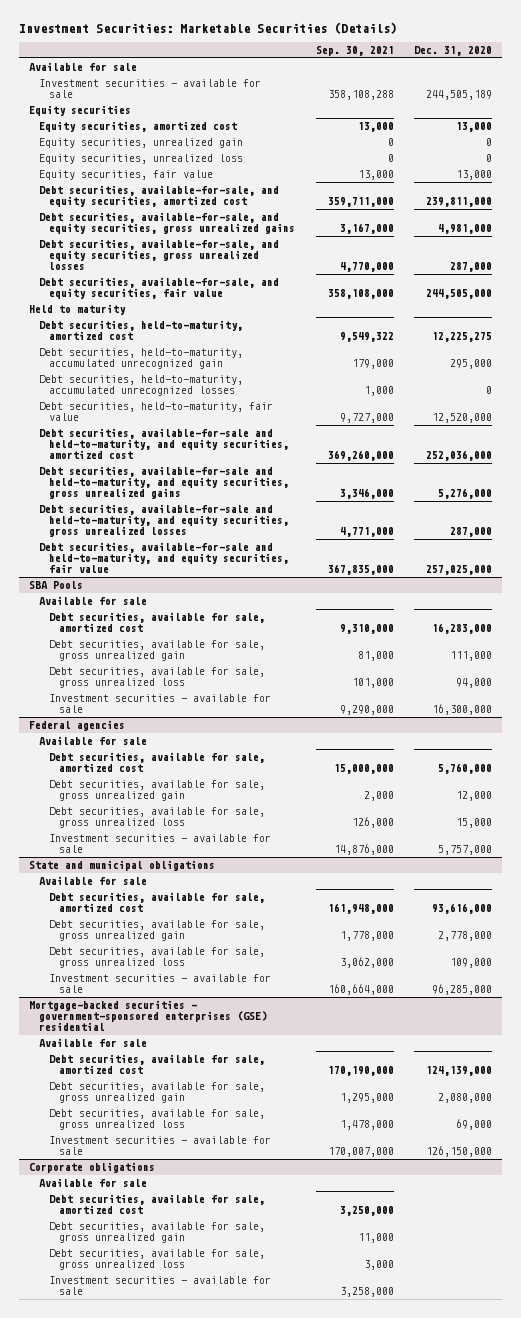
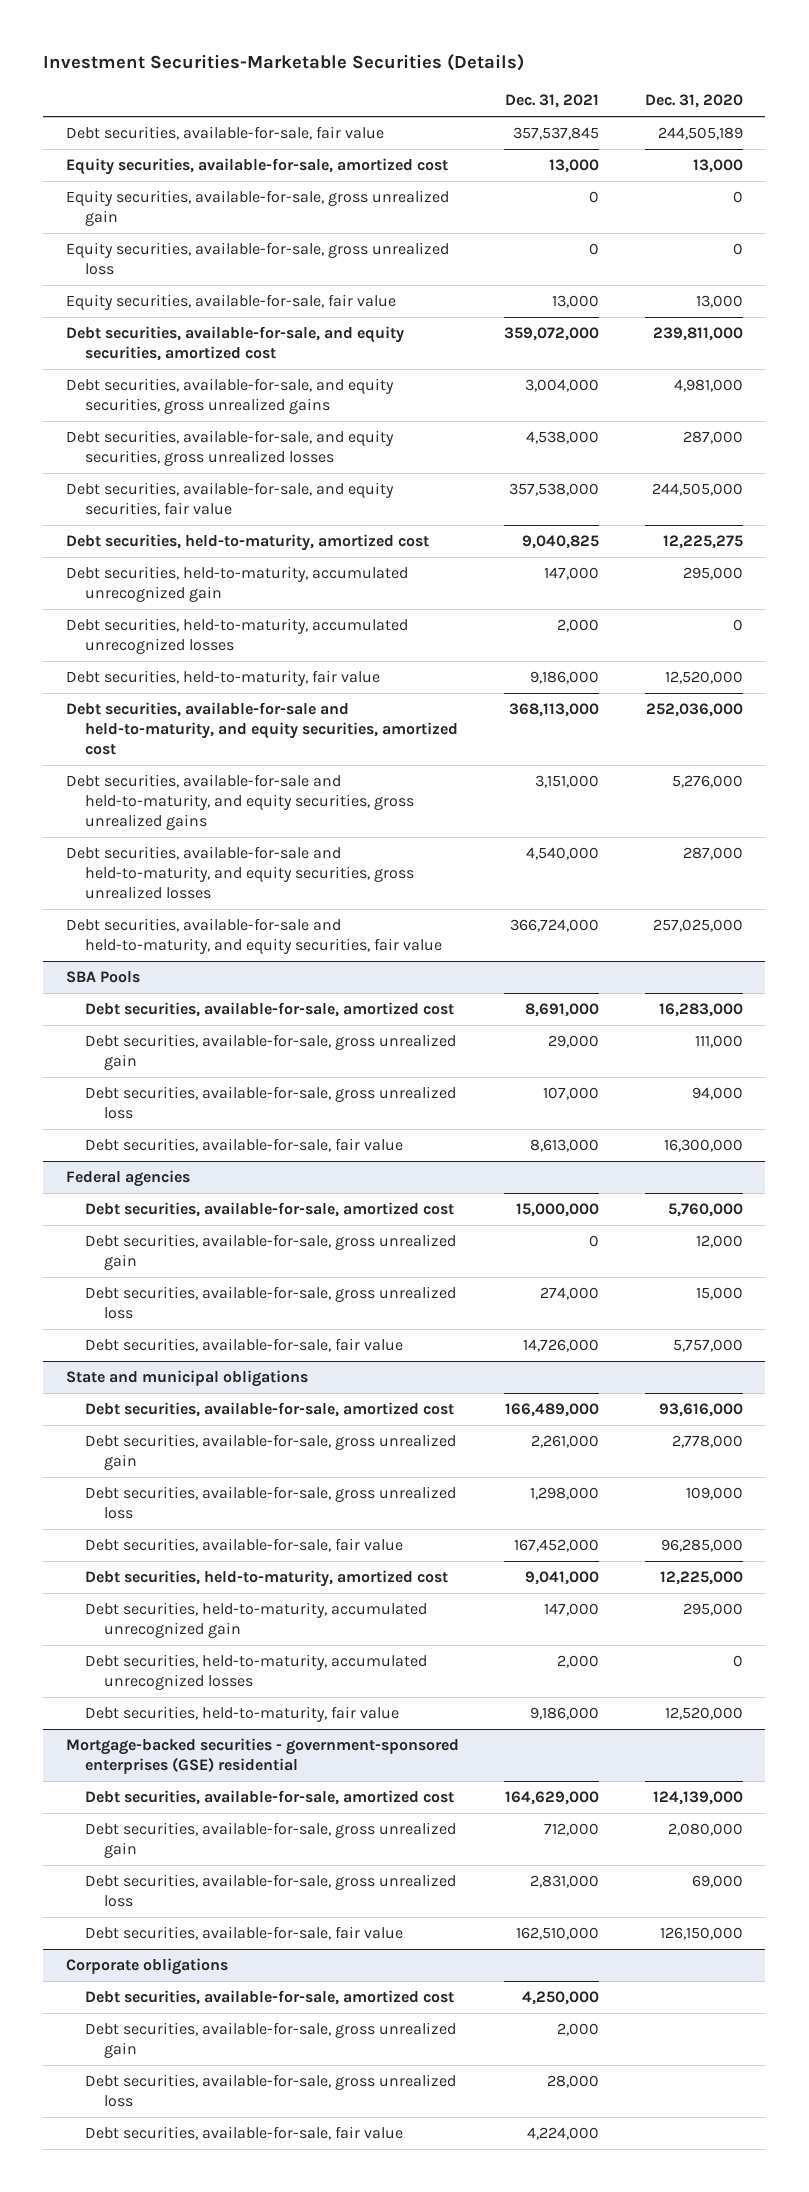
- Investment Securities: Marketable Securities (Details)
+ Investment Securities-Marketable Securities (Details)
- | Sep. 30, 2021 | Dec. 31, 2020
+ | Dec. 31, 2021 | Dec. 31, 2020
- Available for sale
- Investment securities - available for sale | 358,108,288 | 244,505,189
- Equity securities
- Equity securities, amortized cost | 13,000 | 13,000
- Equity securities, unrealized gain | 0 | 0
- Equity securities, unrealized loss | 0 | 0
- Equity securities, fair value | 13,000 | 13,000
+ Debt securities, available-for-sale, fair value | 357,537,845 | 244,505,189
+ Equity securities, available-for-sale, amortized cost | 13,000 | 13,000
+ Equity securities, available-for-sale, gross unrealized gain | 0 | 0
+ Equity securities, available-for-sale, gross unrealized loss | 0 | 0
+ Equity securities, available-for-sale, fair value | 13,000 | 13,000
- Held to maturity
@ SBA Pools
- Available for sale
- Debt securities, available for sale, amortized cost | 9,310,000 | 16,283,000
- Debt securities, available for sale, gross unrealized gain | 81,000 | 111,000
- Debt securities, available for sale, gross unrealized loss | 101,000 | 94,000
- Investment securities - available for sale | 9,290,000 | 16,300,000
+ Debt securities, available-for-sale, amortized cost | 8,691,000 | 16,283,000
+ Debt securities, available-for-sale, gross unrealized gain | 29,000 | 111,000
+ Debt securities, available-for-sale, gross unrealized loss | 107,000 | 94,000
+ Debt securities, available-for-sale, fair value | 8,613,000 | 16,300,000
@ Federal agencies
- Available for sale
- Debt securities, available for sale, amortized cost | 15,000,000 | 5,760,000
- Debt securities, available for sale, gross unrealized gain | 2,000 | 12,000
- Debt securities, available for sale, gross unrealized loss | 126,000 | 15,000
- Investment securities - available for sale | 14,876,000 | 5,757,000
+ Debt securities, available-for-sale, amortized cost | 15,000,000 | 5,760,000
+ Debt securities, available-for-sale, gross unrealized gain | 0 | 12,000
+ Debt securities, available-for-sale, gross unrealized loss | 274,000 | 15,000
+ Debt securities, available-for-sale, fair value | 14,726,000 | 5,757,000
@ State and municipal obligations
- Available for sale
- Debt securities, available for sale, amortized cost | 161,948,000 | 93,616,000
- Debt securities, available for sale, gross unrealized gain | 1,778,000 | 2,778,000
- Debt securities, available for sale, gross unrealized loss | 3,062,000 | 109,000
- Investment securities - available for sale | 160,664,000 | 96,285,000
+ Debt securities, available-for-sale, amortized cost | 166,489,000 | 93,616,000
+ Debt securities, available-for-sale, gross unrealized gain | 2,261,000 | 2,778,000
+ Debt securities, available-for-sale, gross unrealized loss | 1,298,000 | 109,000
+ Debt securities, available-for-sale, fair value | 167,452,000 | 96,285,000
+ Debt securities, held-to-maturity, amortized cost | 9,041,000 | 12,225,000
+ Debt securities, held-to-maturity, accumulated unrecognized gain | 147,000 | 295,000
+ Debt securities, held-to-maturity, accumulated unrecognized losses | 2,000 | 0
+ Debt securities, held-to-maturity, fair value | 9,186,000 | 12,520,000
@ Mortgage-backed securities - government-sponsored enterprises (GSE) residential
- Available for sale
- Debt securities, available for sale, amortized cost | 170,190,000 | 124,139,000
- Debt securities, available for sale, gross unrealized gain | 1,295,000 | 2,080,000
- Debt securities, available for sale, gross unrealized loss | 1,478,000 | 69,000
- Investment securities - available for sale | 170,007,000 | 126,150,000
+ Debt securities, available-for-sale, amortized cost | 164,629,000 | 124,139,000
+ Debt securities, available-for-sale, gross unrealized gain | 712,000 | 2,080,000
+ Debt securities, available-for-sale, gross unrealized loss | 2,831,000 | 69,000
+ Debt securities, available-for-sale, fair value | 162,510,000 | 126,150,000
@ Corporate obligations
- Available for sale
- Debt securities, available for sale, amortized cost | 3,250,000 |
- Debt securities, available for sale, gross unrealized gain | 11,000 |
- Debt securities, available for sale, gross unrealized loss | 3,000 |
- Investment securities - available for sale | 3,258,000 |
+ Debt securities, available-for-sale, amortized cost | 4,250,000 |
+ Debt securities, available-for-sale, gross unrealized gain | 2,000 |
+ Debt securities, available-for-sale, gross unrealized loss | 28,000 |
+ Debt securities, available-for-sale, fair value | 4,224,000 |

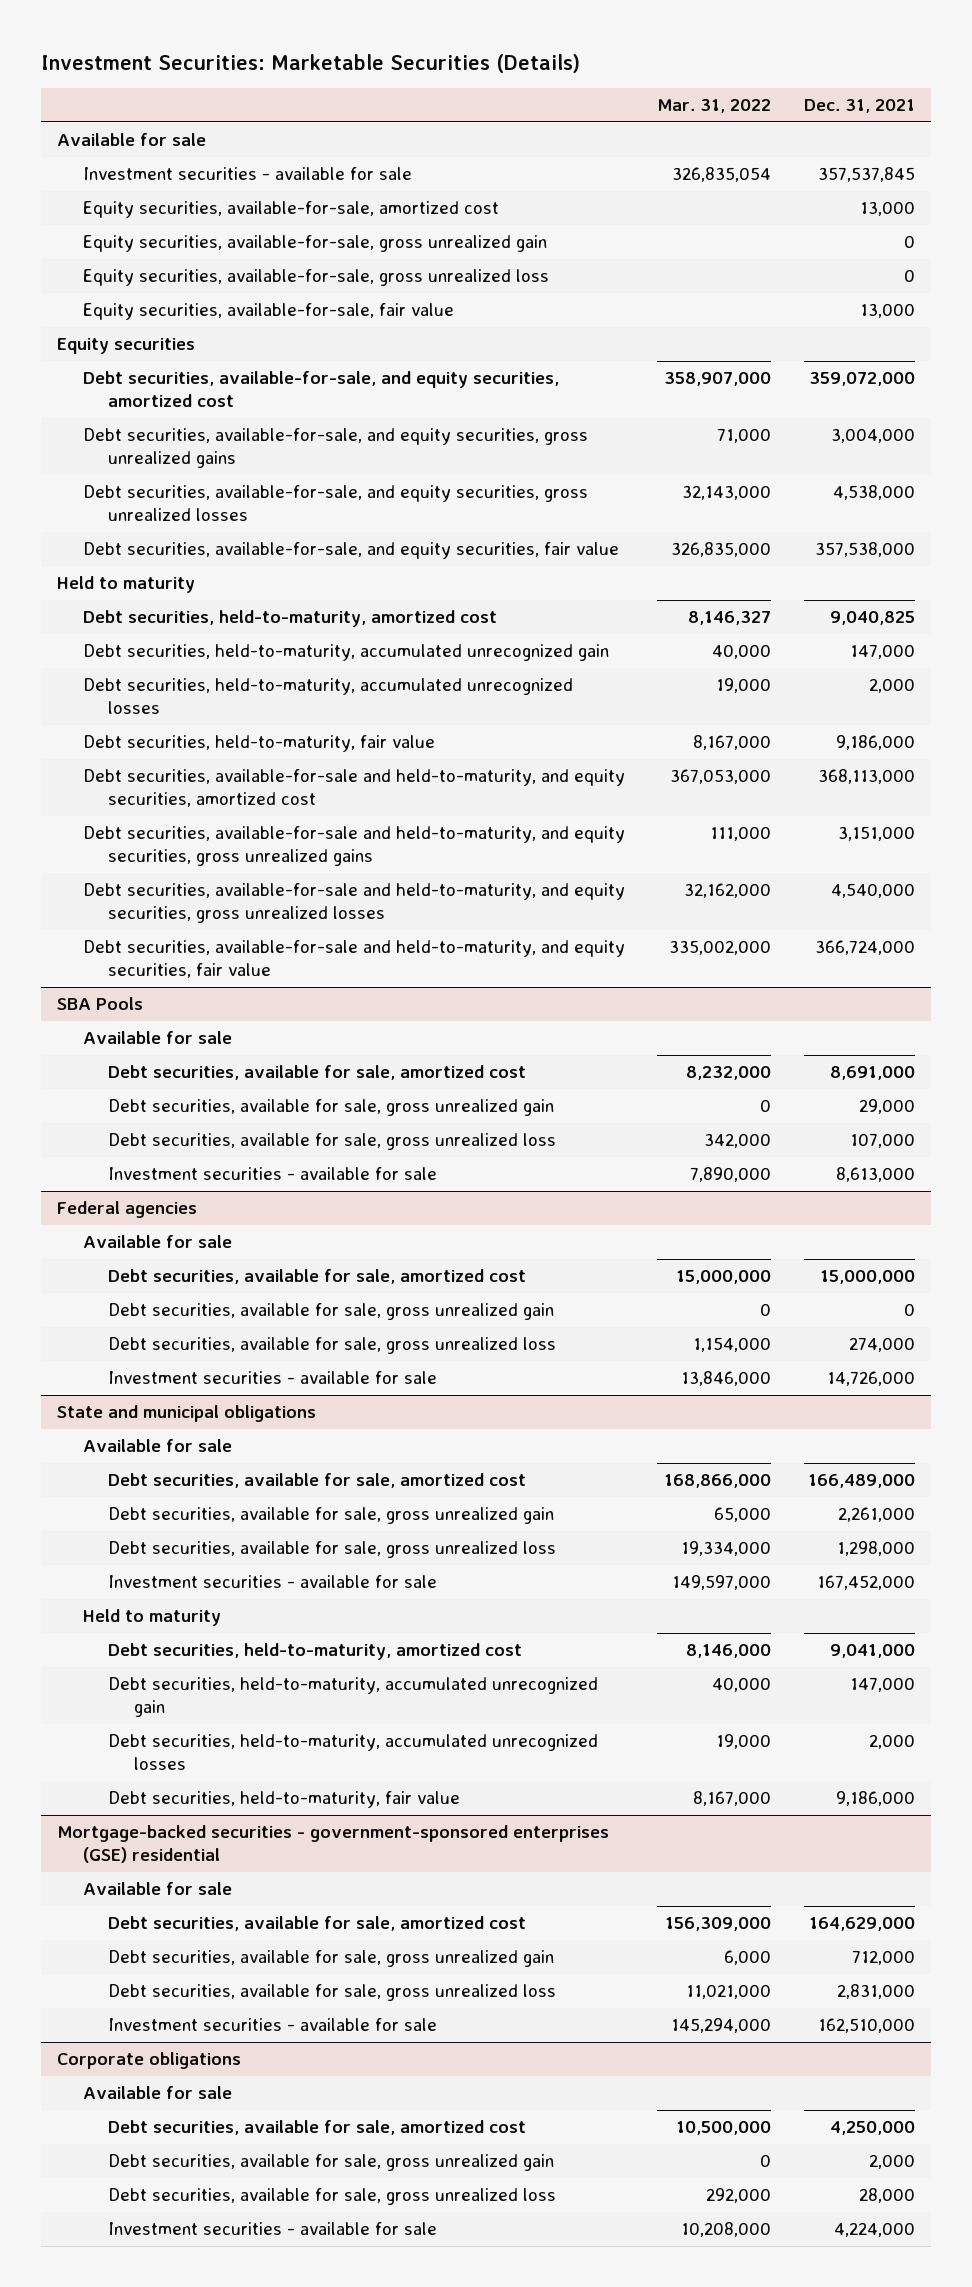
- Investment Securities-Marketable Securities (Details)
+ Investment Securities: Marketable Securities (Details)
- | Dec. 31, 2021 | Dec. 31, 2020
+ | Mar. 31, 2022 | Dec. 31, 2021
- Debt securities, available-for-sale, fair value | 357,537,845 | 244,505,189
+ Available for sale
+ Investment securities - available for sale | 326,835,054 | 357,537,845
+ Equity securities
+ Held to maturity
@ SBA Pools
- Debt securities, available-for-sale, amortized cost | 8,691,000 | 16,283,000
- Debt securities, available-for-sale, gross unrealized gain | 29,000 | 111,000
- Debt securities, available-for-sale, gross unrealized loss | 107,000 | 94,000
- Debt securities, available-for-sale, fair value | 8,613,000 | 16,300,000
+ Available for sale
+ Debt securities, available for sale, amortized cost | 8,232,000 | 8,691,000
+ Debt securities, available for sale, gross unrealized gain | 0 | 29,000
+ Debt securities, available for sale, gross unrealized loss | 342,000 | 107,000
+ Investment securities - available for sale | 7,890,000 | 8,613,000
@ Federal agencies
- Debt securities, available-for-sale, amortized cost | 15,000,000 | 5,760,000
- Debt securities, available-for-sale, gross unrealized gain | 0 | 12,000
- Debt securities, available-for-sale, gross unrealized loss | 274,000 | 15,000
- Debt securities, available-for-sale, fair value | 14,726,000 | 5,757,000
+ Available for sale
+ Debt securities, available for sale, amortized cost | 15,000,000 | 15,000,000
+ Debt securities, available for sale, gross unrealized gain | 0 | 0
+ Debt securities, available for sale, gross unrealized loss | 1,154,000 | 274,000
+ Investment securities - available for sale | 13,846,000 | 14,726,000
@ State and municipal obligations
- Debt securities, available-for-sale, amortized cost | 166,489,000 | 93,616,000
- Debt securities, available-for-sale, gross unrealized gain | 2,261,000 | 2,778,000
- Debt securities, available-for-sale, gross unrealized loss | 1,298,000 | 109,000
- Debt securities, available-for-sale, fair value | 167,452,000 | 96,285,000
+ Available for sale
+ Debt securities, available for sale, amortized cost | 168,866,000 | 166,489,000
+ Debt securities, available for sale, gross unrealized gain | 65,000 | 2,261,000
+ Debt securities, available for sale, gross unrealized loss | 19,334,000 | 1,298,000
+ Investment securities - available for sale | 149,597,000 | 167,452,000
+ Held to maturity
@ Mortgage-backed securities - government-sponsored enterprises (GSE) residential
- Debt securities, available-for-sale, amortized cost | 164,629,000 | 124,139,000
- Debt securities, available-for-sale, gross unrealized gain | 712,000 | 2,080,000
- Debt securities, available-for-sale, gross unrealized loss | 2,831,000 | 69,000
- Debt securities, available-for-sale, fair value | 162,510,000 | 126,150,000
+ Available for sale
+ Debt securities, available for sale, amortized cost | 156,309,000 | 164,629,000
+ Debt securities, available for sale, gross unrealized gain | 6,000 | 712,000
+ Debt securities, available for sale, gross unrealized loss | 11,021,000 | 2,831,000
+ Investment securities - available for sale | 145,294,000 | 162,510,000
@ Corporate obligations
- Debt securities, available-for-sale, amortized cost | 4,250,000 |
- Debt securities, available-for-sale, gross unrealized gain | 2,000 |
- Debt securities, available-for-sale, gross unrealized loss | 28,000 |
- Debt securities, available-for-sale, fair value | 4,224,000 |
+ Available for sale
+ Debt securities, available for sale, amortized cost | 10,500,000 | 4,250,000
+ Debt securities, available for sale, gross unrealized gain | 0 | 2,000
+ Debt securities, available for sale, gross unrealized loss | 292,000 | 28,000
+ Investment securities - available for sale | 10,208,000 | 4,224,000

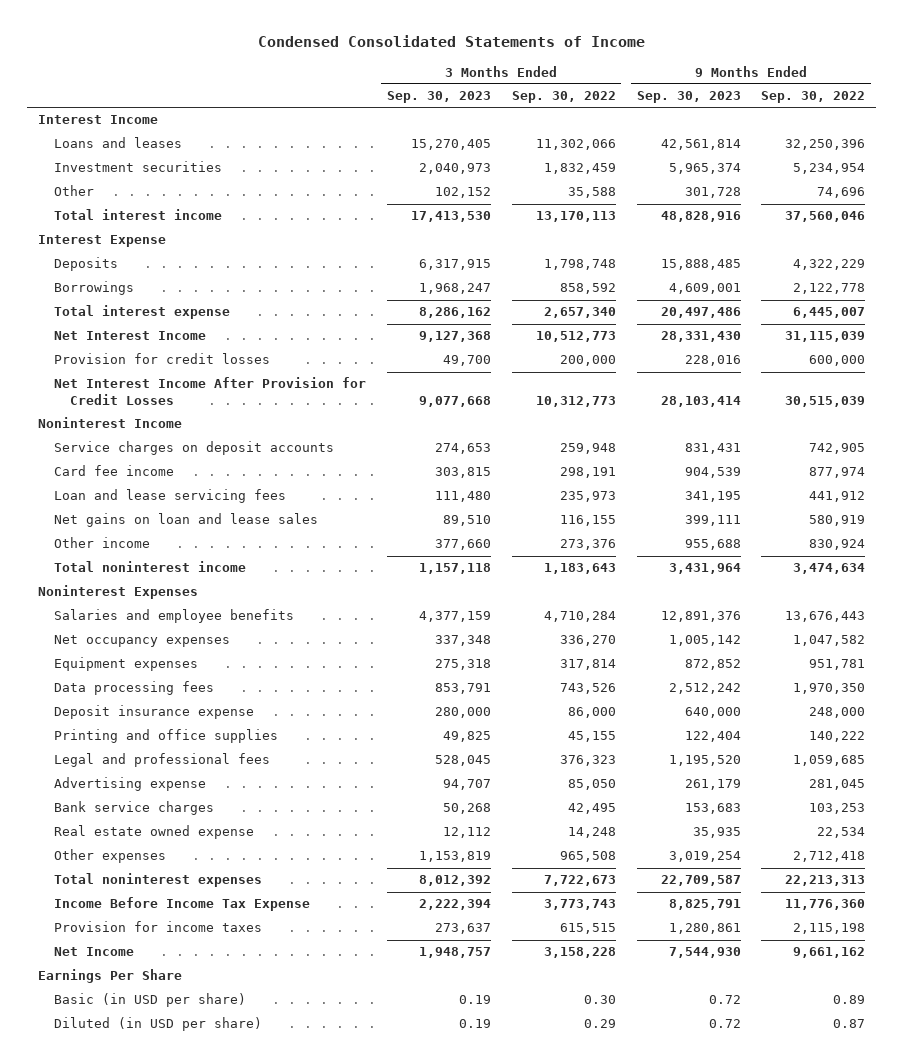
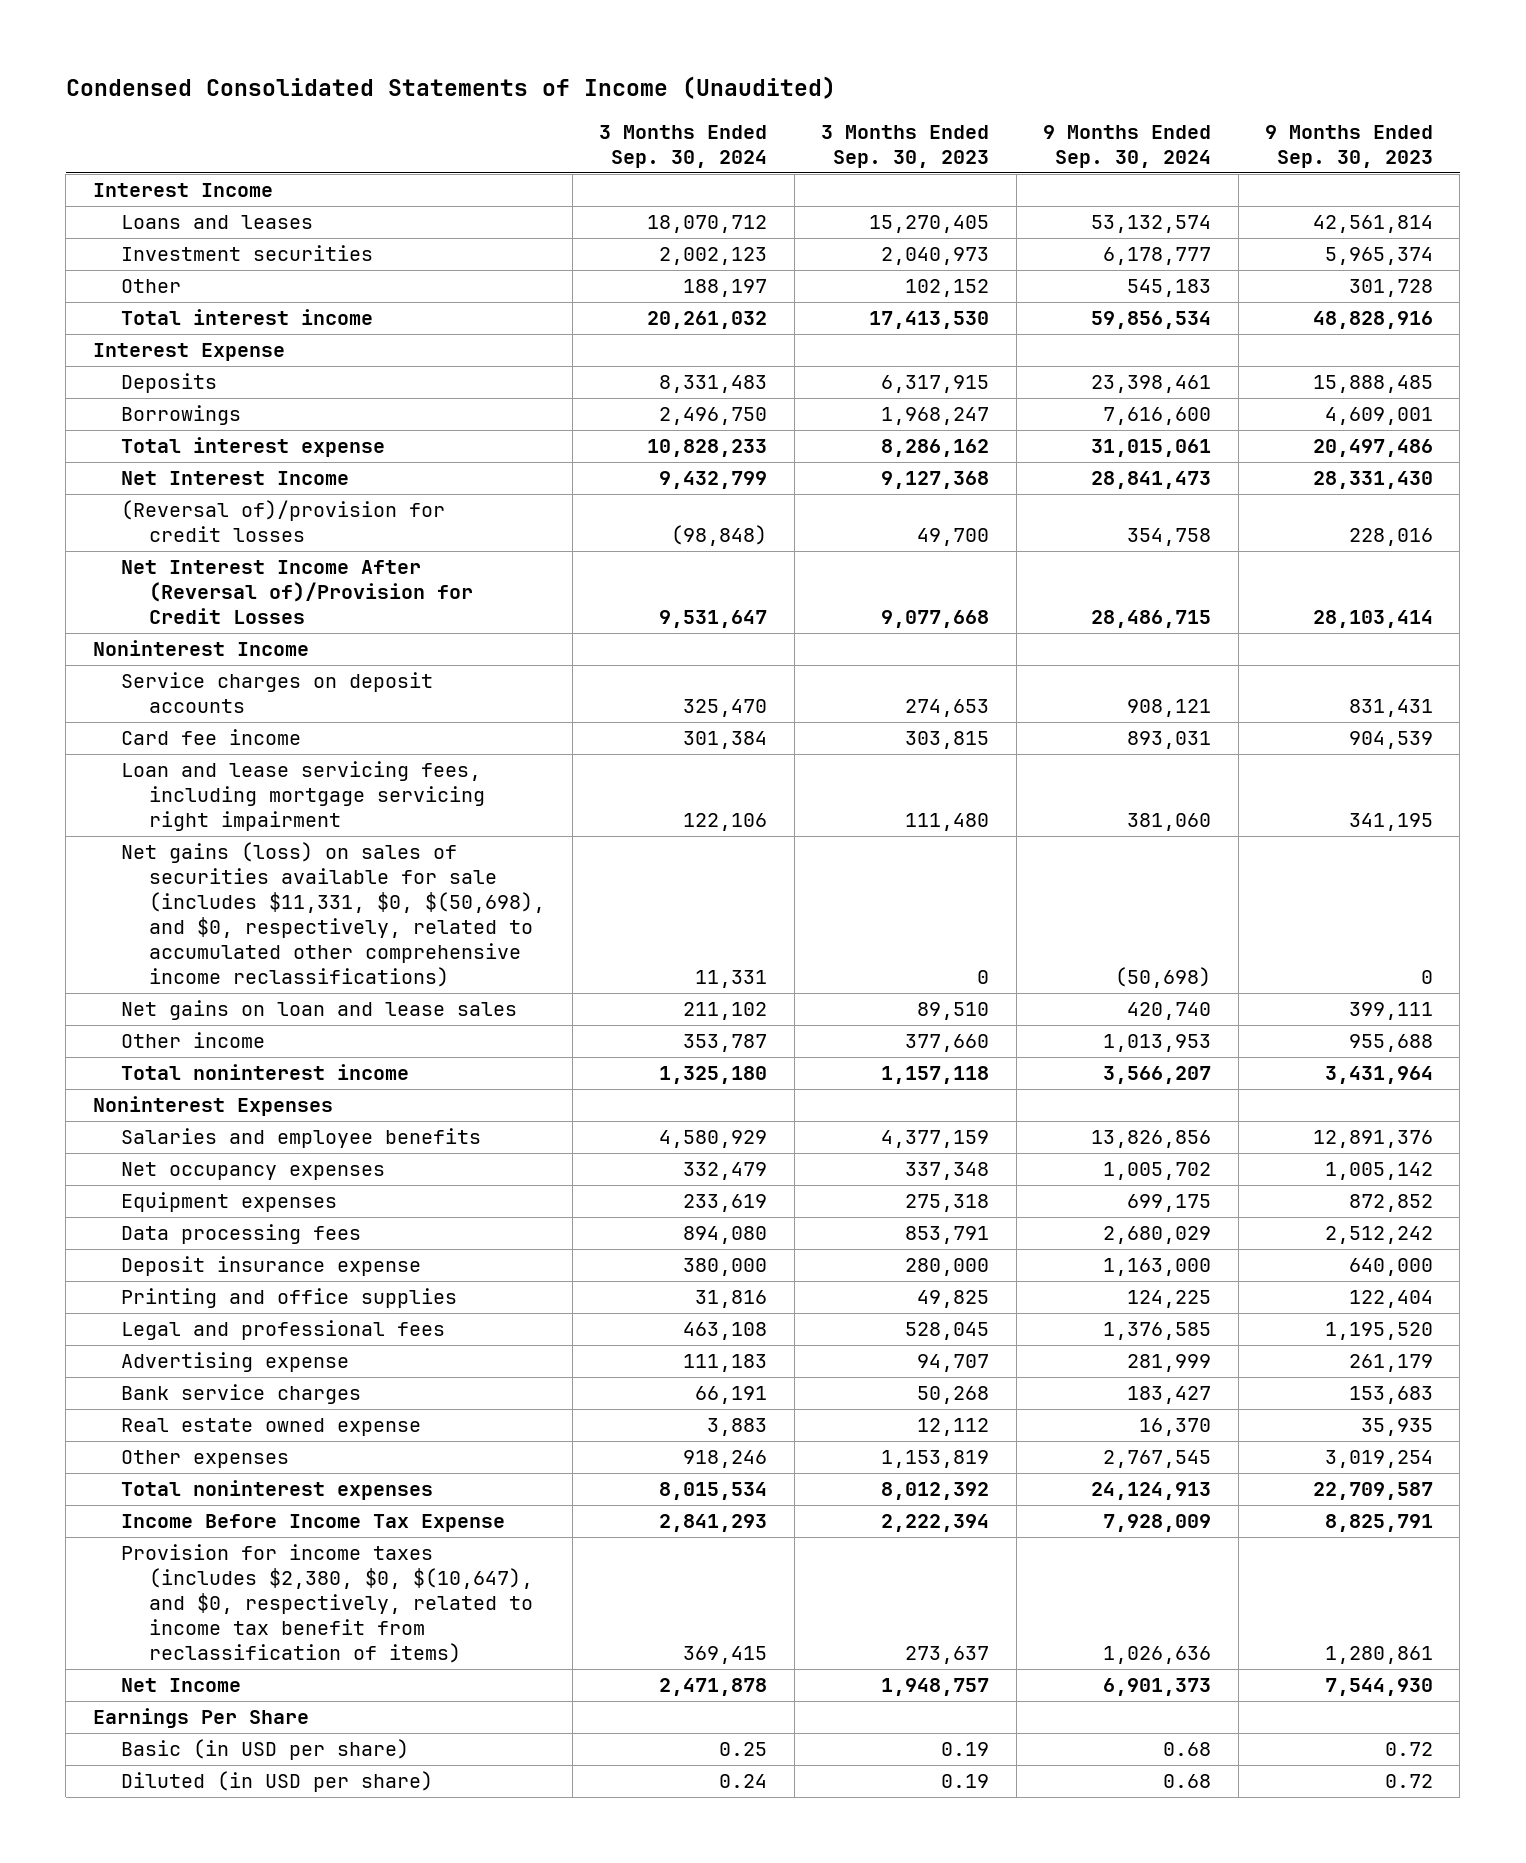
- Condensed Consolidated Statements of Income
+ Condensed Consolidated Statements of Income (Unaudited)
- | 3 Months Ended Sep. 30, 2023 | 3 Months Ended Sep. 30, 2022 | 9 Months Ended Sep. 30, 2023 | 9 Months Ended Sep. 30, 2022
+ | 3 Months Ended Sep. 30, 2024 | 3 Months Ended Sep. 30, 2023 | 9 Months Ended Sep. 30, 2024 | 9 Months Ended Sep. 30, 2023
- Provision for credit losses | 49,700 | 200,000 | 228,016 | 600,000
- Net Interest Income After Provision for Credit Losses | 9,077,668 | 10,312,773 | 28,103,414 | 30,515,039
+ (Reversal of)/provision for credit losses | (98,848) | 49,700 | 354,758 | 228,016
+ Net Interest Income After (Reversal of)/Provision for Credit Losses | 9,531,647 | 9,077,668 | 28,486,715 | 28,103,414
- Loan and lease servicing fees | 111,480 | 235,973 | 341,195 | 441,912
+ Loan and lease servicing fees, including mortgage servicing right impairment | 122,106 | 111,480 | 381,060 | 341,195
+ Net gains (loss) on sales of securities available for sale (includes $11,331, $0, $(50,698), and $0, respectively, related to accumulated other comprehensive income reclassifications) | 11,331 | 0 | (50,698) | 0
- Provision for income taxes | 273,637 | 615,515 | 1,280,861 | 2,115,198
+ Provision for income taxes (includes $2,380, $0, $(10,647), and $0, respectively, related to income tax benefit from reclassification of items) | 369,415 | 273,637 | 1,026,636 | 1,280,861

